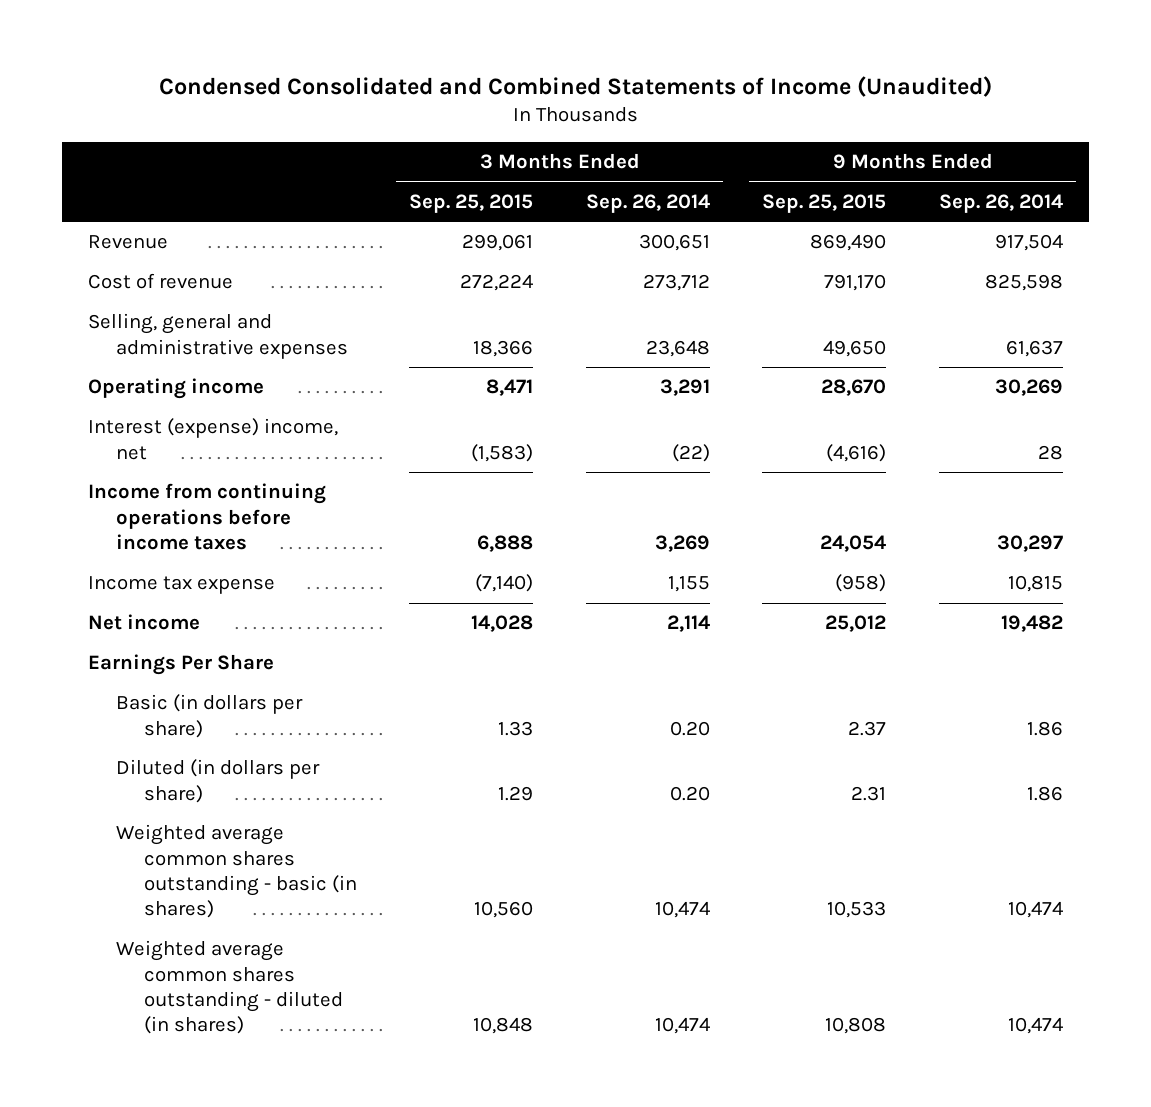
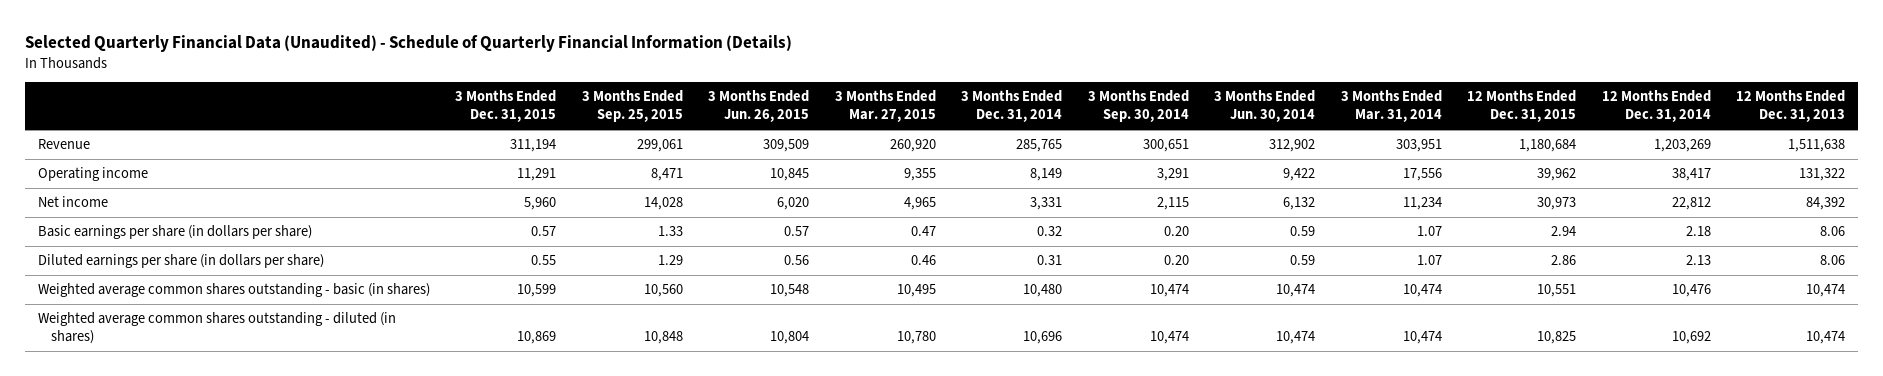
- Condensed Consolidated and Combined Statements of Income (Unaudited)
+ Selected Quarterly Financial Data (Unaudited) - Schedule of Quarterly Financial Information (Details)
- | 3 Months Ended Sep. 25, 2015 | 3 Months Ended Sep. 26, 2014 | 9 Months Ended Sep. 25, 2015 | 9 Months Ended Sep. 26, 2014
+ | 3 Months Ended Dec. 31, 2015 | 3 Months Ended Sep. 25, 2015 | 3 Months Ended Jun. 26, 2015 | 3 Months Ended Mar. 27, 2015 | 3 Months Ended Dec. 31, 2014 | 3 Months Ended Sep. 30, 2014 | 3 Months Ended Jun. 30, 2014 | 3 Months Ended Mar. 31, 2014 | 12 Months Ended Dec. 31, 2015 | 12 Months Ended Dec. 31, 2014 | 12 Months Ended Dec. 31, 2013
- Cost of revenue | 272,224 | 273,712 | 791,170 | 825,598
- Selling, general and administrative expenses | 18,366 | 23,648 | 49,650 | 61,637
- Interest (expense) income, net | (1,583) | (22) | (4,616) | 28
- Income from continuing operations before income taxes | 6,888 | 3,269 | 24,054 | 30,297
- Income tax expense | (7,140) | 1,155 | (958) | 10,815
- Earnings Per Share
- Basic (in dollars per share) | 1.33 | 0.20 | 2.37 | 1.86
- Diluted (in dollars per share) | 1.29 | 0.20 | 2.31 | 1.86
+ Basic earnings per share (in dollars per share) | 0.57 | 1.33 | 0.57 | 0.47 | 0.32 | 0.20 | 0.59 | 1.07 | 2.94 | 2.18 | 8.06
+ Diluted earnings per share (in dollars per share) | 0.55 | 1.29 | 0.56 | 0.46 | 0.31 | 0.20 | 0.59 | 1.07 | 2.86 | 2.13 | 8.06

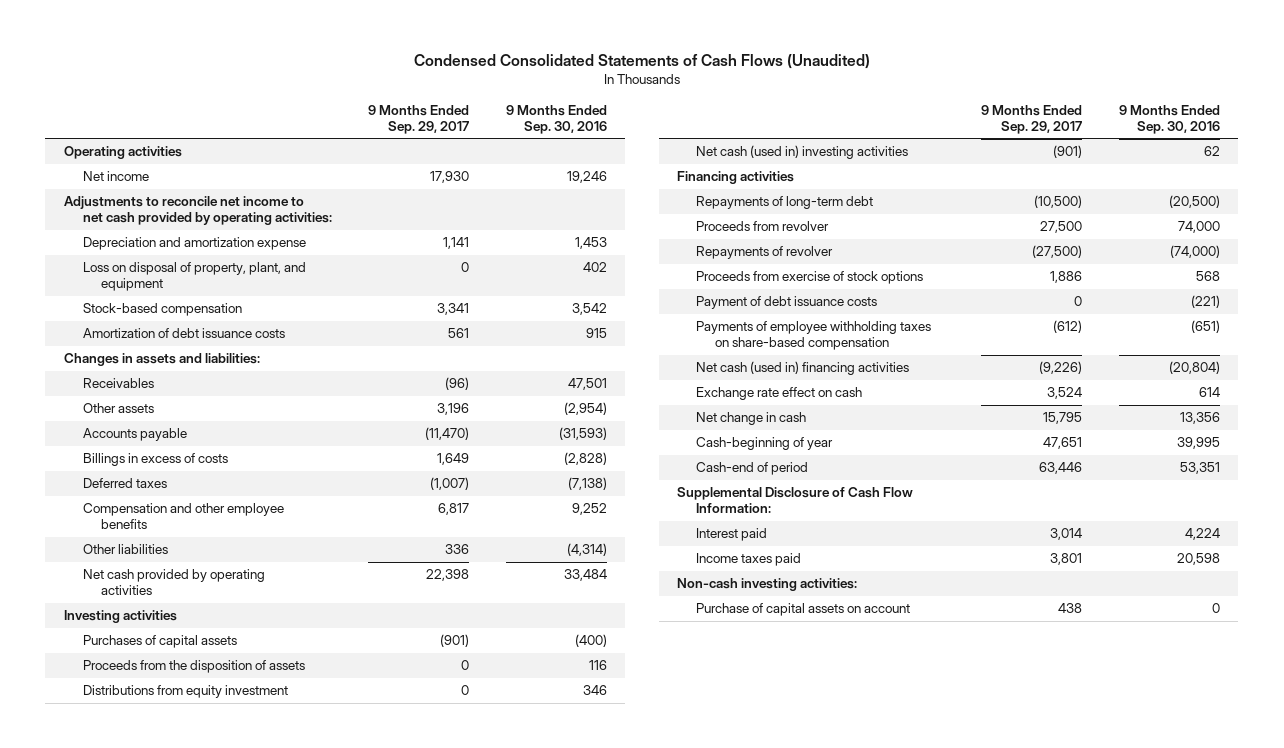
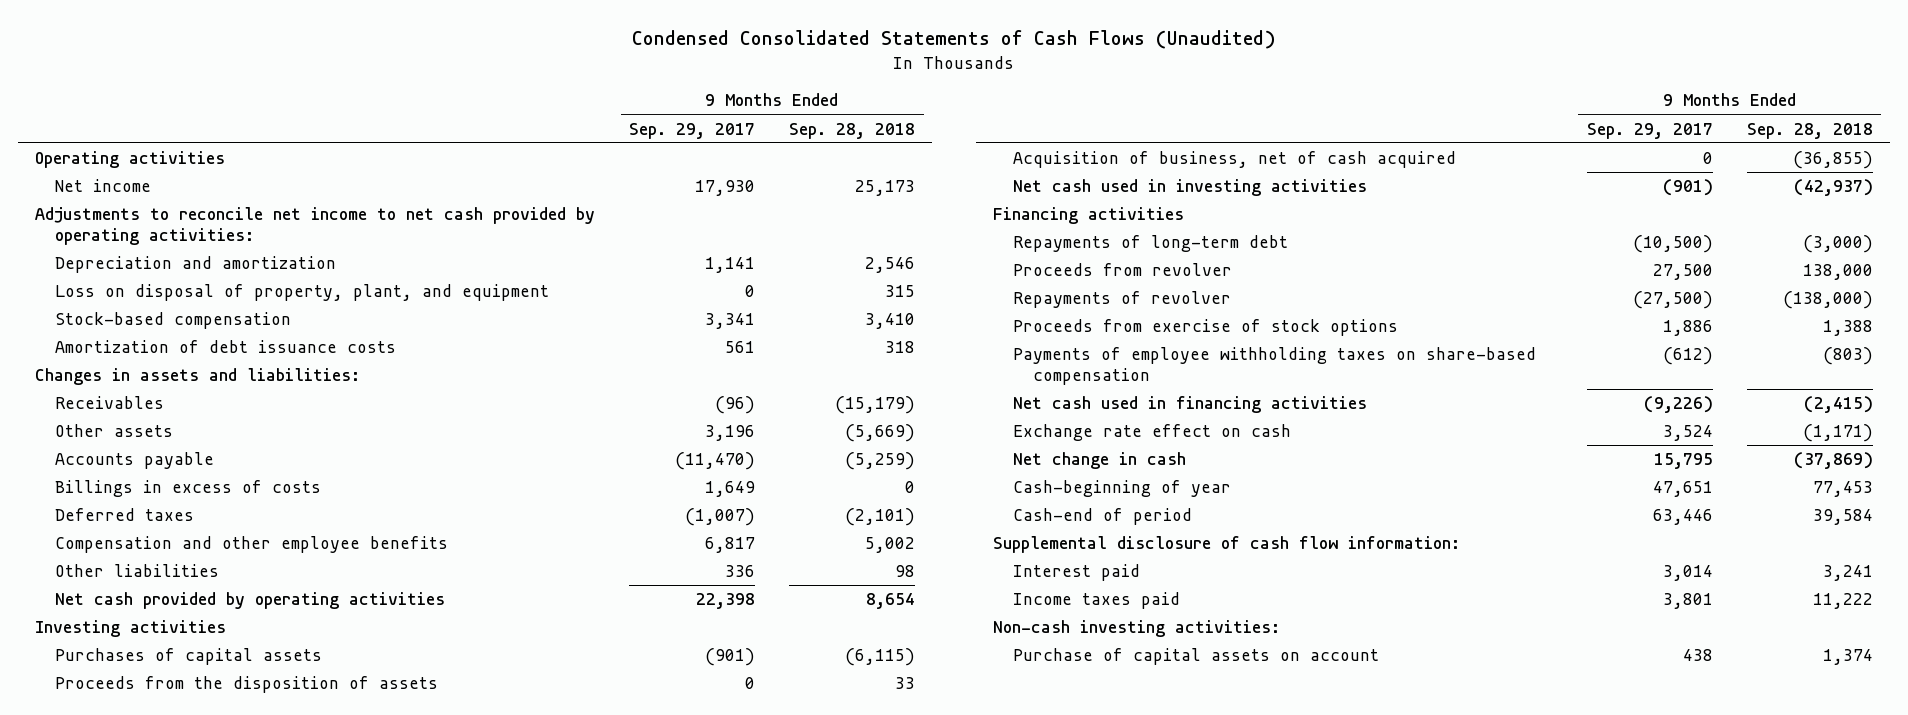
- | 9 Months Ended Sep. 29, 2017 | 9 Months Ended Sep. 30, 2016
+ | 9 Months Ended Sep. 29, 2017 | 9 Months Ended Sep. 28, 2018
- Depreciation and amortization expense | 1,141 | 1,453
+ Depreciation and amortization | 1,141 | 2,546
- Distributions from equity investment | 0 | 346
- Net cash (used in) investing activities | (901) | 62
+ Acquisition of business, net of cash acquired | 0 | (36,855)
+ Net cash used in investing activities | (901) | (42,937)
- Payment of debt issuance costs | 0 | (221)
- Net cash (used in) financing activities | (9,226) | (20,804)
+ Net cash used in financing activities | (9,226) | (2,415)
- Supplemental Disclosure of Cash Flow Information:
+ Supplemental disclosure of cash flow information:

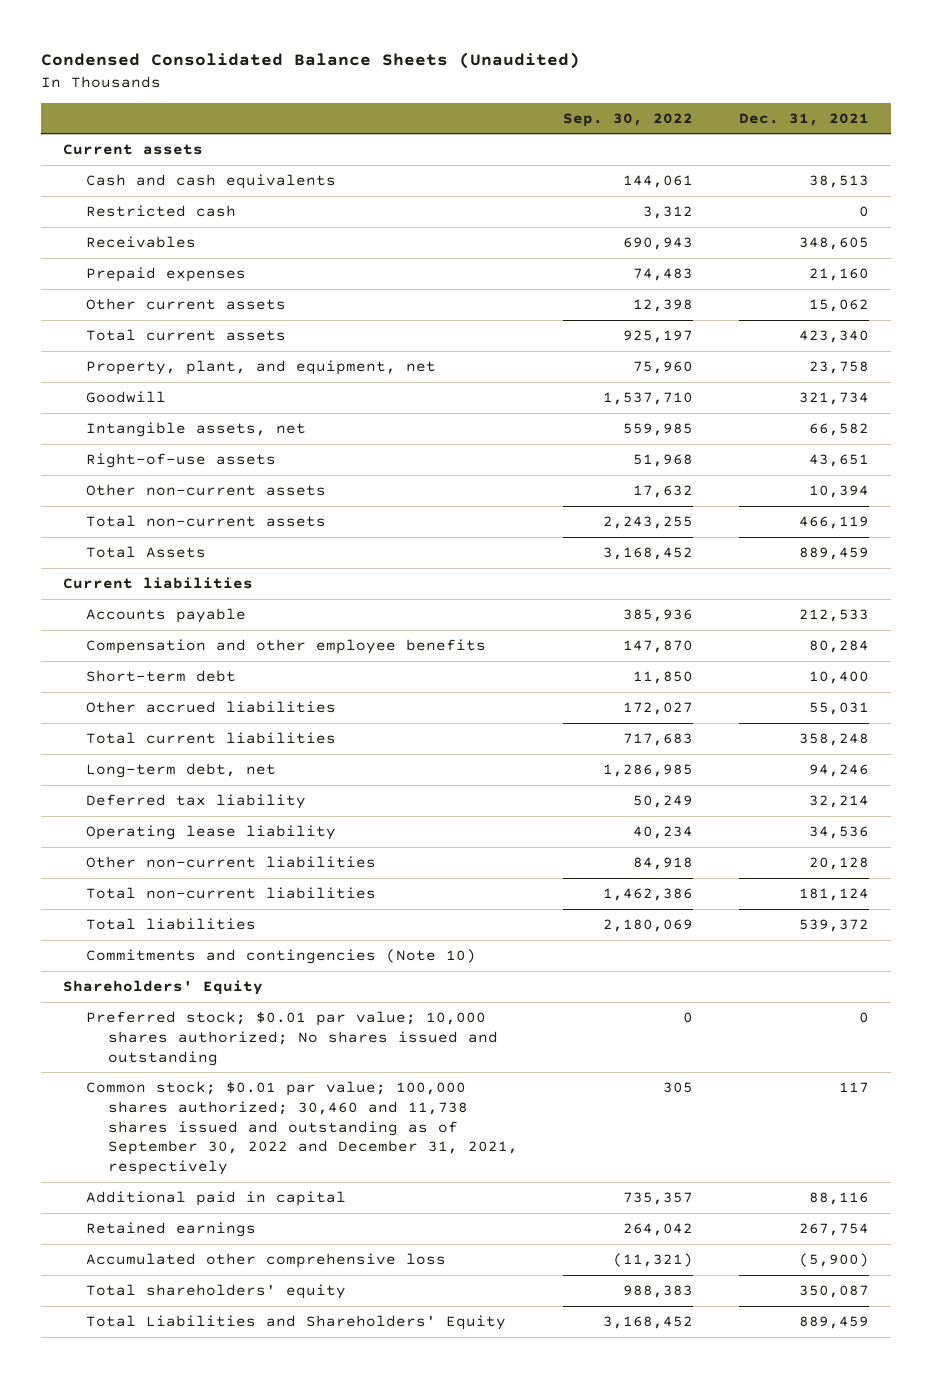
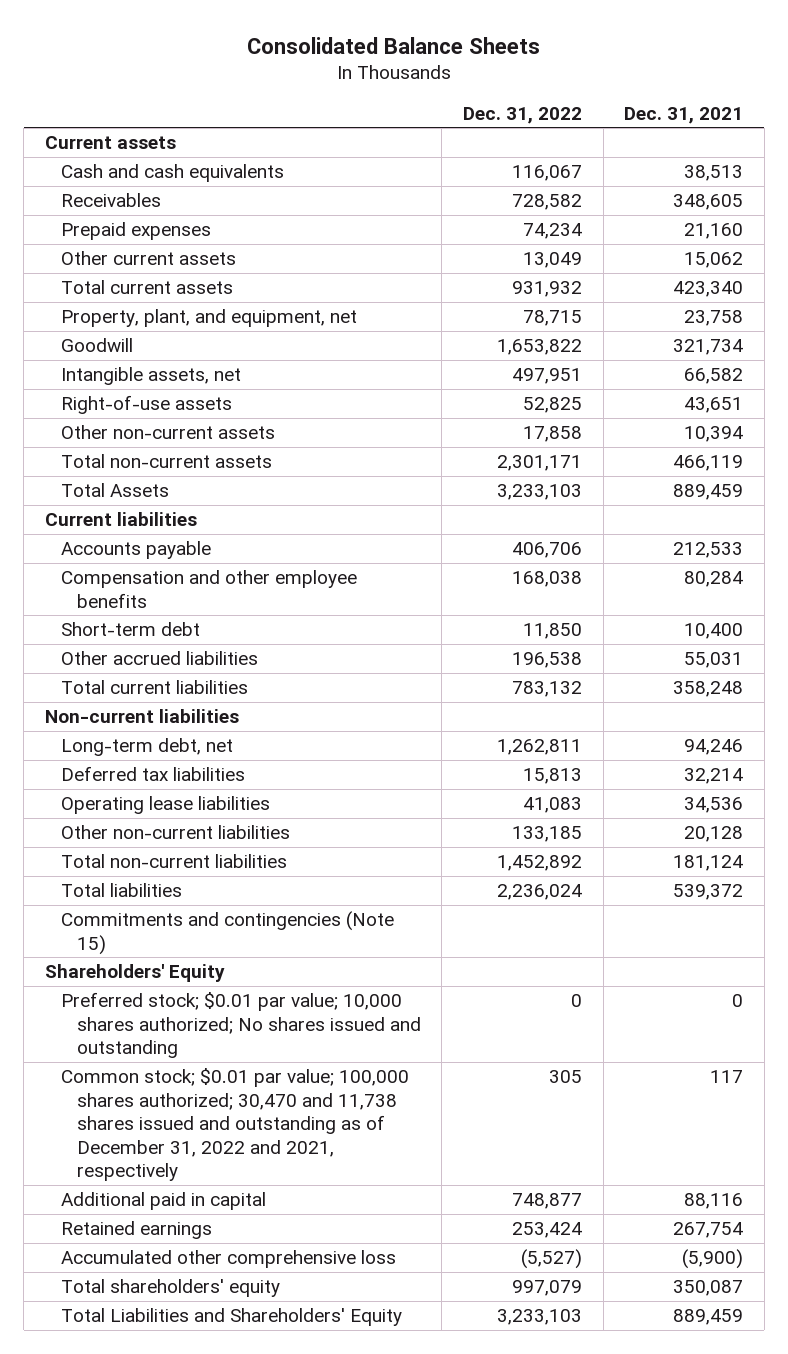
- Condensed Consolidated Balance Sheets (Unaudited)
+ Consolidated Balance Sheets
- | Sep. 30, 2022 | Dec. 31, 2021
+ | Dec. 31, 2022 | Dec. 31, 2021
- Restricted cash | 3,312 | 0
+ Non-current liabilities
- Deferred tax liability | 50,249 | 32,214
- Operating lease liability | 40,234 | 34,536
+ Deferred tax liabilities | 15,813 | 32,214
+ Operating lease liabilities | 41,083 | 34,536
- Commitments and contingencies (Note 10)
+ Commitments and contingencies (Note 15)
- Common stock; $0.01 par value; 100,000 shares authorized; 30,460 and 11,738 shares issued and outstanding as of September 30, 2022 and December 31, 2021, respectively | 305 | 117
+ Common stock; $0.01 par value; 100,000 shares authorized; 30,470 and 11,738 shares issued and outstanding as of December 31, 2022 and 2021, respectively | 305 | 117

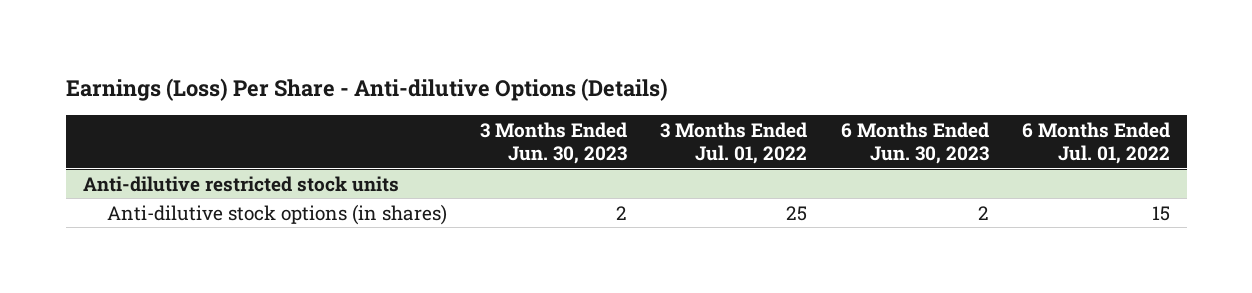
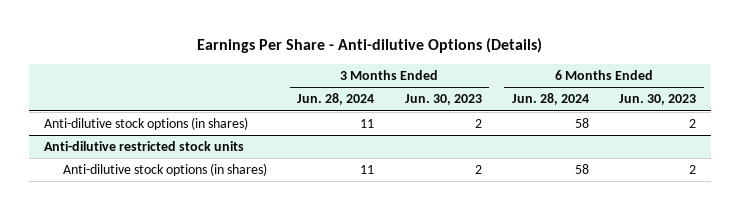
- Earnings (Loss) Per Share - Anti-dilutive Options (Details)
+ Earnings Per Share - Anti-dilutive Options (Details)
- | 3 Months Ended Jun. 30, 2023 | 3 Months Ended Jul. 01, 2022 | 6 Months Ended Jun. 30, 2023 | 6 Months Ended Jul. 01, 2022
+ | 3 Months Ended Jun. 28, 2024 | 3 Months Ended Jun. 30, 2023 | 6 Months Ended Jun. 28, 2024 | 6 Months Ended Jun. 30, 2023
+ Anti-dilutive stock options (in shares) | 11 | 2 | 58 | 2

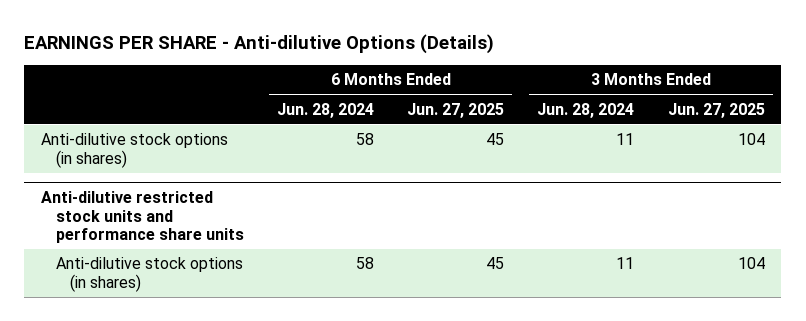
- Earnings Per Share - Anti-dilutive Options (Details)
+ EARNINGS PER SHARE - Anti-dilutive Options (Details)
- | 3 Months Ended Jun. 28, 2024 | 3 Months Ended Jun. 30, 2023 | 6 Months Ended Jun. 28, 2024 | 6 Months Ended Jun. 30, 2023
+ | 6 Months Ended Jun. 28, 2024 | 6 Months Ended Jun. 27, 2025 | 3 Months Ended Jun. 28, 2024 | 3 Months Ended Jun. 27, 2025
- Anti-dilutive restricted stock units
+ Anti-dilutive restricted stock units and performance share units

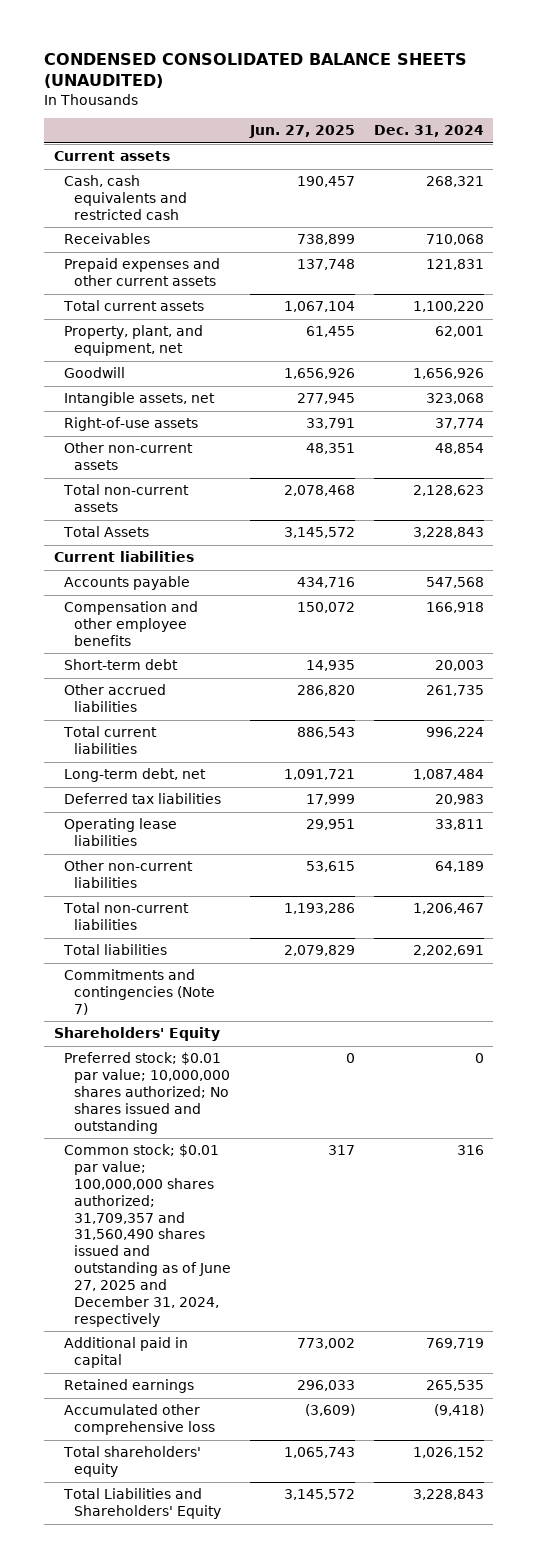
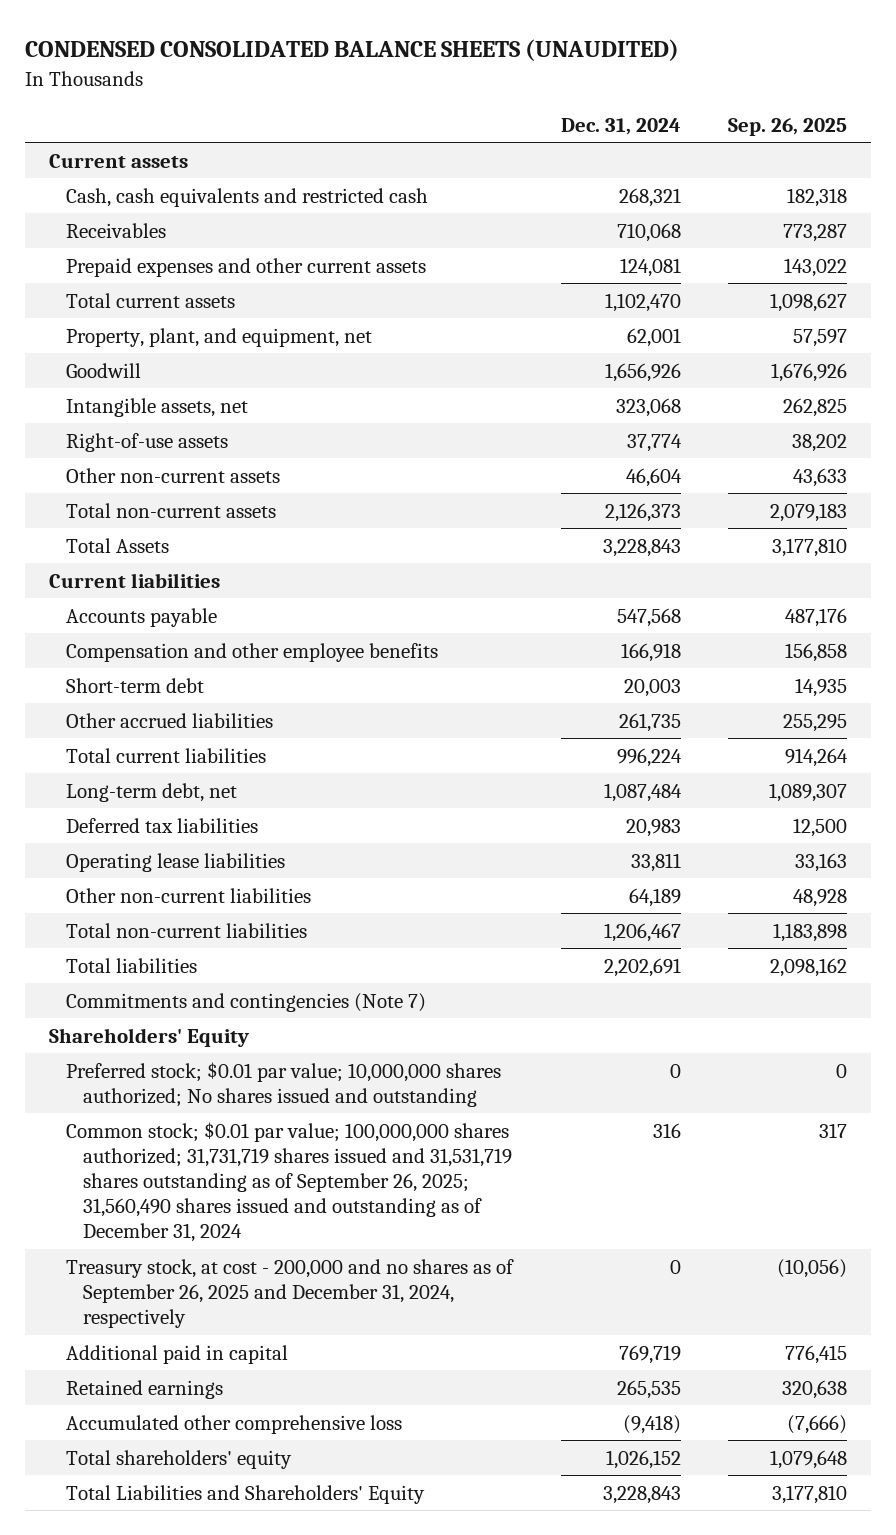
- | Jun. 27, 2025 | Dec. 31, 2024
+ | Dec. 31, 2024 | Sep. 26, 2025
- Prepaid expenses and other current assets | 137,748 | 121,831
- Total current assets | 1,067,104 | 1,100,220
+ Prepaid expenses and other current assets | 124,081 | 143,022
+ Total current assets | 1,102,470 | 1,098,627
- Other non-current assets | 48,351 | 48,854
- Total non-current assets | 2,078,468 | 2,128,623
+ Other non-current assets | 46,604 | 43,633
+ Total non-current assets | 2,126,373 | 2,079,183
- Common stock; $0.01 par value; 100,000,000 shares authorized; 31,709,357 and 31,560,490 shares issued and outstanding as of June 27, 2025 and December 31, 2024, respectively | 317 | 316
+ Common stock; $0.01 par value; 100,000,000 shares authorized; 31,731,719 shares issued and 31,531,719 shares outstanding as of September 26, 2025; 31,560,490 shares issued and outstanding as of December 31, 2024 | 316 | 317
+ Treasury stock, at cost - 200,000 and no shares as of September 26, 2025 and December 31, 2024, respectively | 0 | (10,056)

